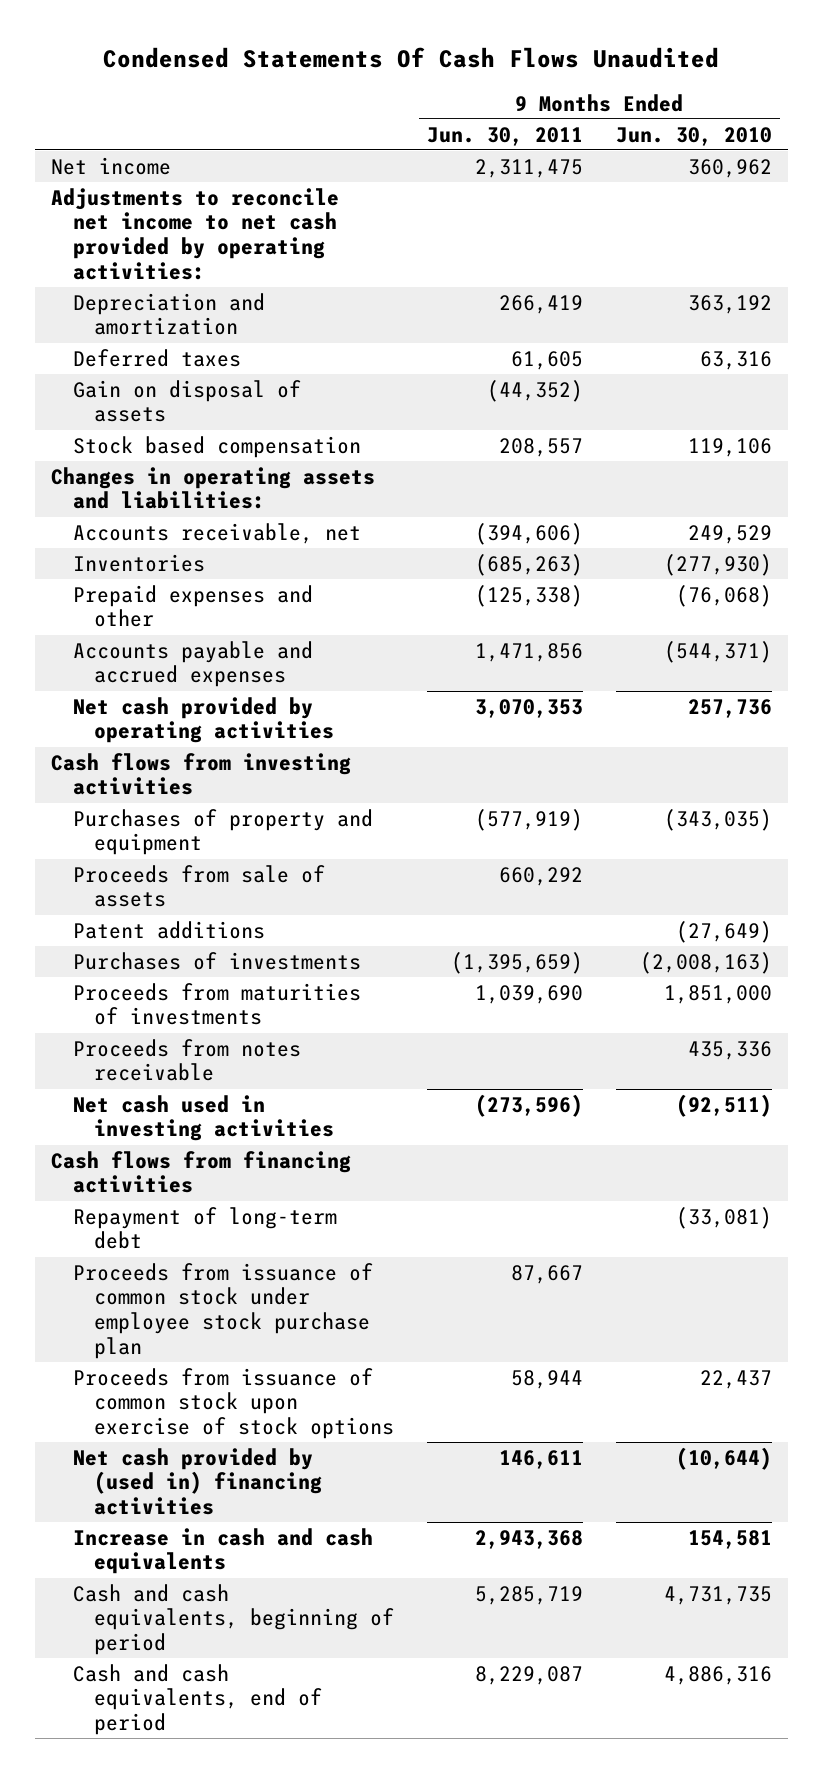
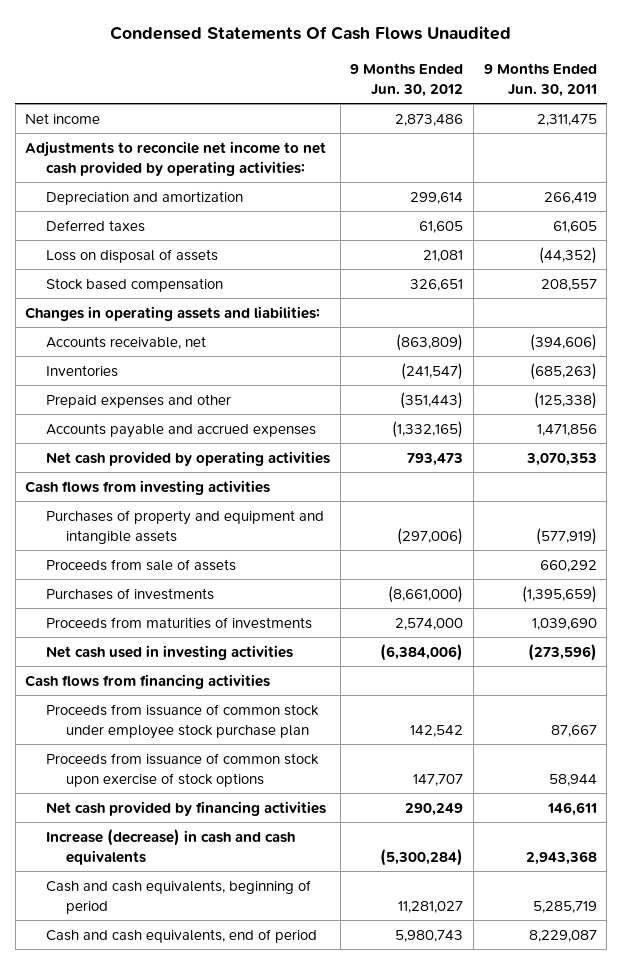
- | 9 Months Ended Jun. 30, 2011 | 9 Months Ended Jun. 30, 2010
+ | 9 Months Ended Jun. 30, 2012 | 9 Months Ended Jun. 30, 2011
- Gain on disposal of assets | (44,352) |
+ Loss on disposal of assets | 21,081 | (44,352)
- Purchases of property and equipment | (577,919) | (343,035)
+ Purchases of property and equipment and intangible assets | (297,006) | (577,919)
- Patent additions | | (27,649)
- Proceeds from notes receivable | | 435,336
- Repayment of long-term debt | | (33,081)
- Net cash provided by (used in) financing activities | 146,611 | (10,644)
- Increase in cash and cash equivalents | 2,943,368 | 154,581
+ Net cash provided by financing activities | 290,249 | 146,611
+ Increase (decrease) in cash and cash equivalents | (5,300,284) | 2,943,368

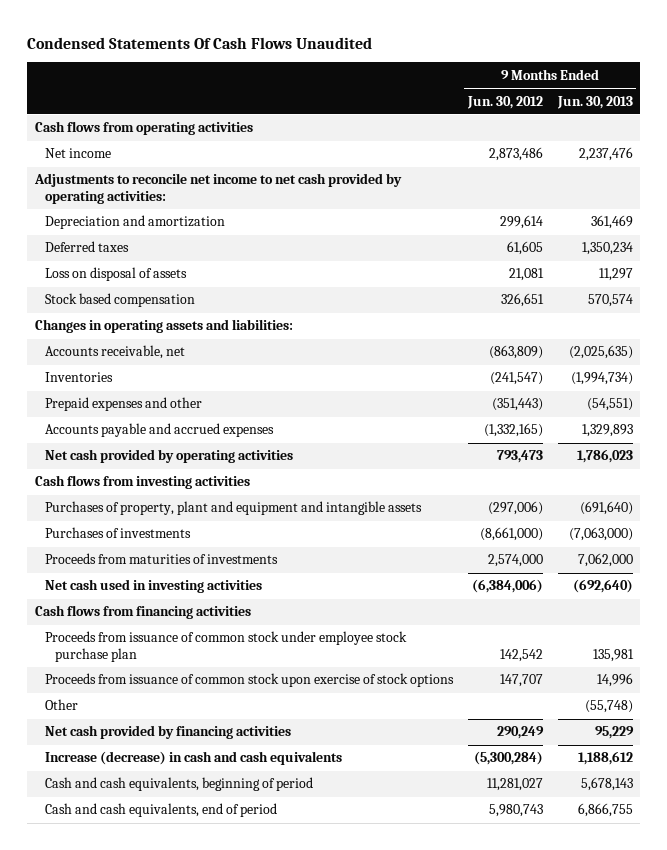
- | 9 Months Ended Jun. 30, 2012 | 9 Months Ended Jun. 30, 2011
+ | 9 Months Ended Jun. 30, 2012 | 9 Months Ended Jun. 30, 2013
+ Cash flows from operating activities
- Purchases of property and equipment and intangible assets | (297,006) | (577,919)
- Proceeds from sale of assets | | 660,292
+ Purchases of property, plant and equipment and intangible assets | (297,006) | (691,640)
+ Other | | (55,748)

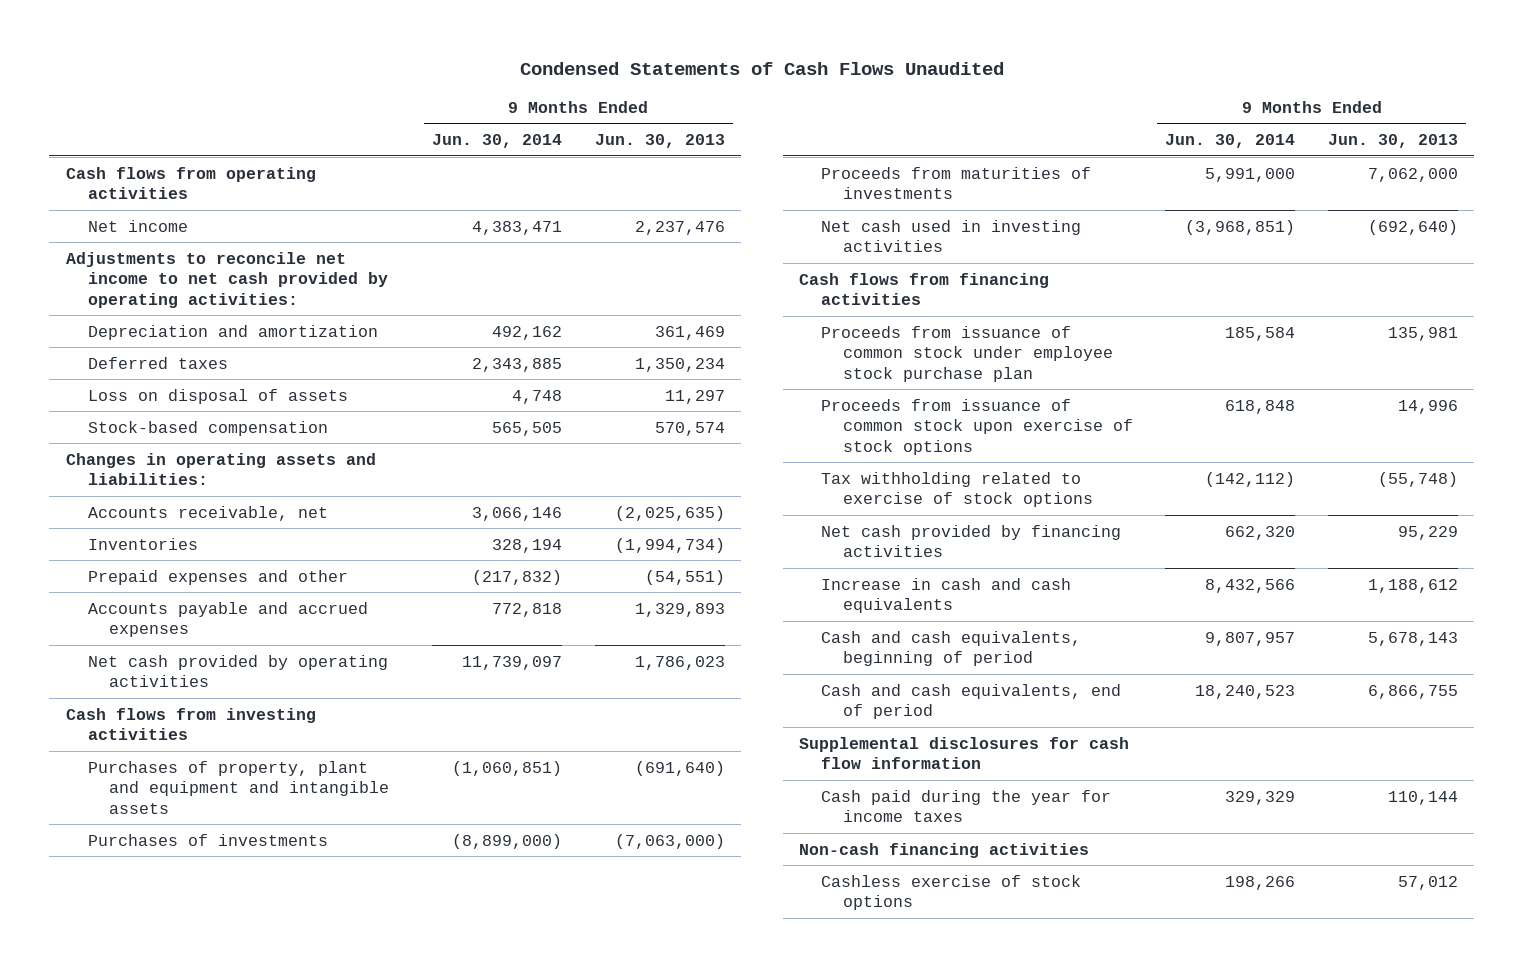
- Condensed Statements Of Cash Flows Unaudited
+ Condensed Statements of Cash Flows Unaudited
- | 9 Months Ended Jun. 30, 2012 | 9 Months Ended Jun. 30, 2013
+ | 9 Months Ended Jun. 30, 2014 | 9 Months Ended Jun. 30, 2013
- Stock based compensation | 326,651 | 570,574
+ Stock-based compensation | 565,505 | 570,574
- Other | | (55,748)
+ Tax withholding related to exercise of stock options | (142,112) | (55,748)
- Increase (decrease) in cash and cash equivalents | (5,300,284) | 1,188,612
+ Increase in cash and cash equivalents | 8,432,566 | 1,188,612
+ Supplemental disclosures for cash flow information
+ Cash paid during the year for income taxes | 329,329 | 110,144
+ Non-cash financing activities
+ Cashless exercise of stock options | 198,266 | 57,012

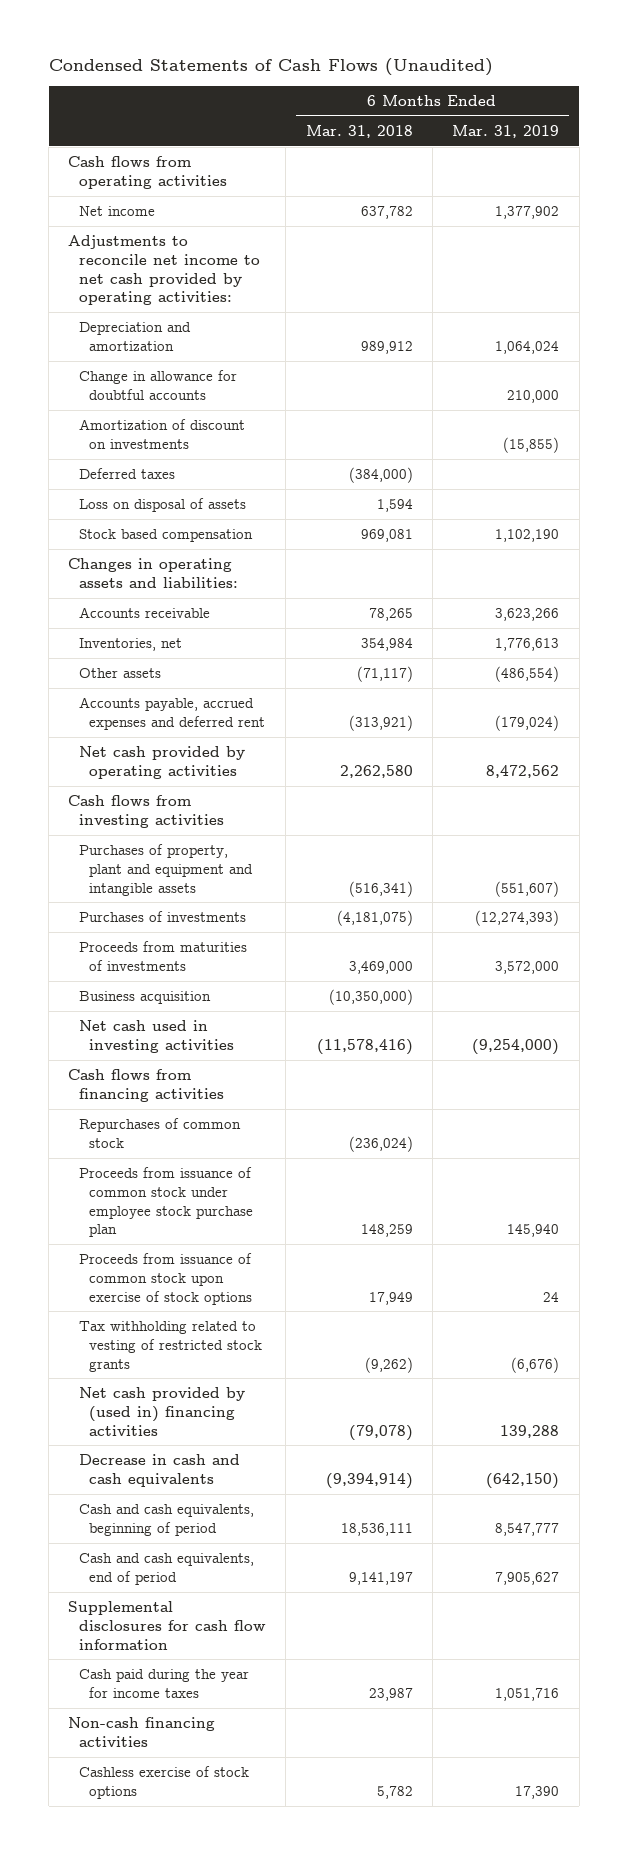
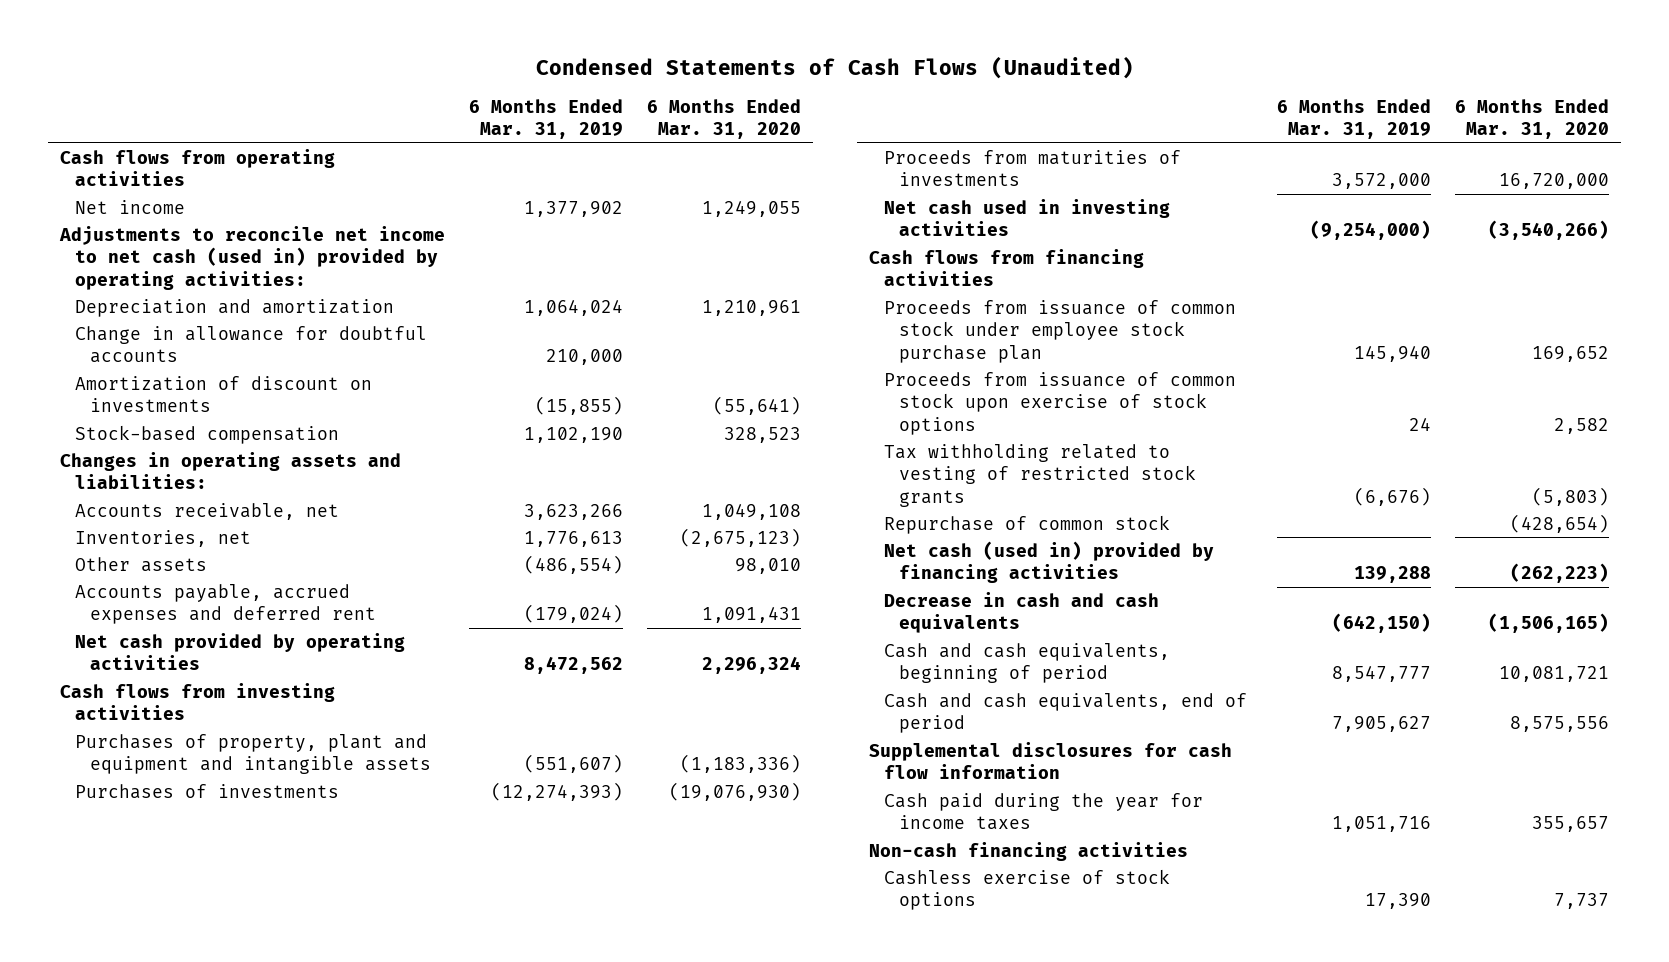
- | 6 Months Ended Mar. 31, 2018 | 6 Months Ended Mar. 31, 2019
+ | 6 Months Ended Mar. 31, 2019 | 6 Months Ended Mar. 31, 2020
- Adjustments to reconcile net income to net cash provided by operating activities:
+ Adjustments to reconcile net income to net cash (used in) provided by operating activities:
- Deferred taxes | (384,000) |
- Loss on disposal of assets | 1,594 |
- Stock based compensation | 969,081 | 1,102,190
+ Stock-based compensation | 1,102,190 | 328,523
- Accounts receivable | 78,265 | 3,623,266
+ Accounts receivable, net | 3,623,266 | 1,049,108
- Business acquisition | (10,350,000) |
- Repurchases of common stock | (236,024) |
- Net cash provided by (used in) financing activities | (79,078) | 139,288
+ Repurchase of common stock | | (428,654)
+ Net cash (used in) provided by financing activities | 139,288 | (262,223)

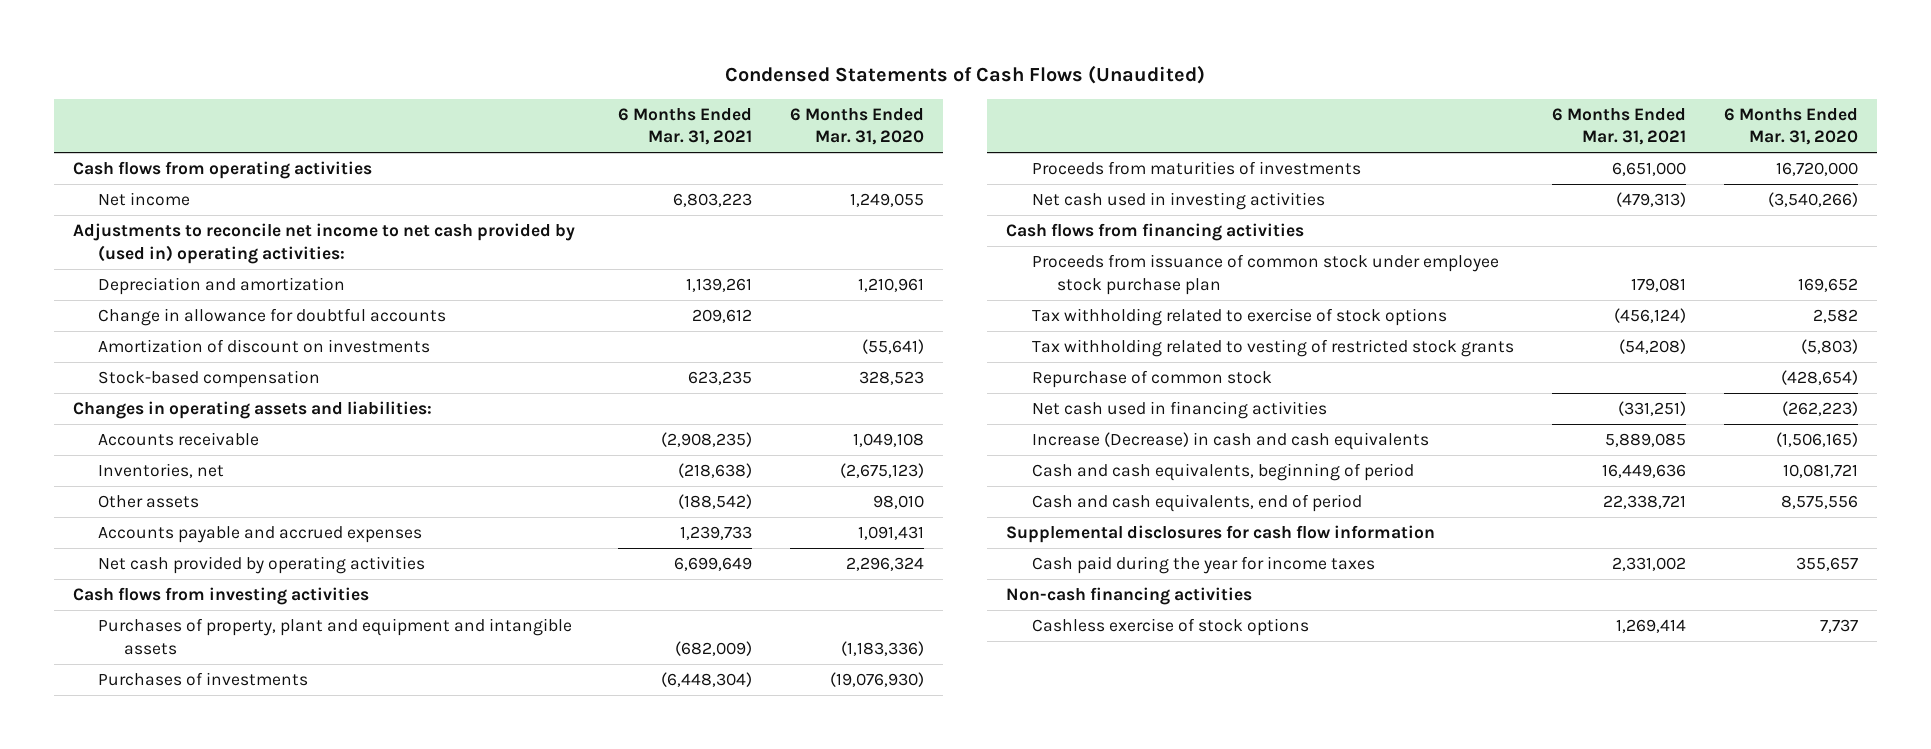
- | 6 Months Ended Mar. 31, 2019 | 6 Months Ended Mar. 31, 2020
+ | 6 Months Ended Mar. 31, 2021 | 6 Months Ended Mar. 31, 2020
- Adjustments to reconcile net income to net cash (used in) provided by operating activities:
+ Adjustments to reconcile net income to net cash provided by (used in) operating activities:
- Accounts receivable, net | 3,623,266 | 1,049,108
+ Accounts receivable | (2,908,235) | 1,049,108
- Accounts payable, accrued expenses and deferred rent | (179,024) | 1,091,431
+ Accounts payable and accrued expenses | 1,239,733 | 1,091,431
- Proceeds from issuance of common stock upon exercise of stock options | 24 | 2,582
+ Tax withholding related to exercise of stock options | (456,124) | 2,582
- Net cash (used in) provided by financing activities | 139,288 | (262,223)
- Decrease in cash and cash equivalents | (642,150) | (1,506,165)
+ Net cash used in financing activities | (331,251) | (262,223)
+ Increase (Decrease) in cash and cash equivalents | 5,889,085 | (1,506,165)

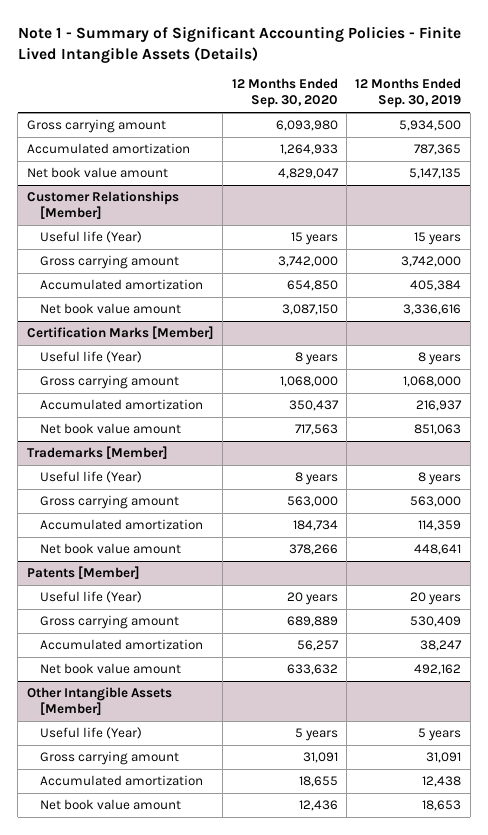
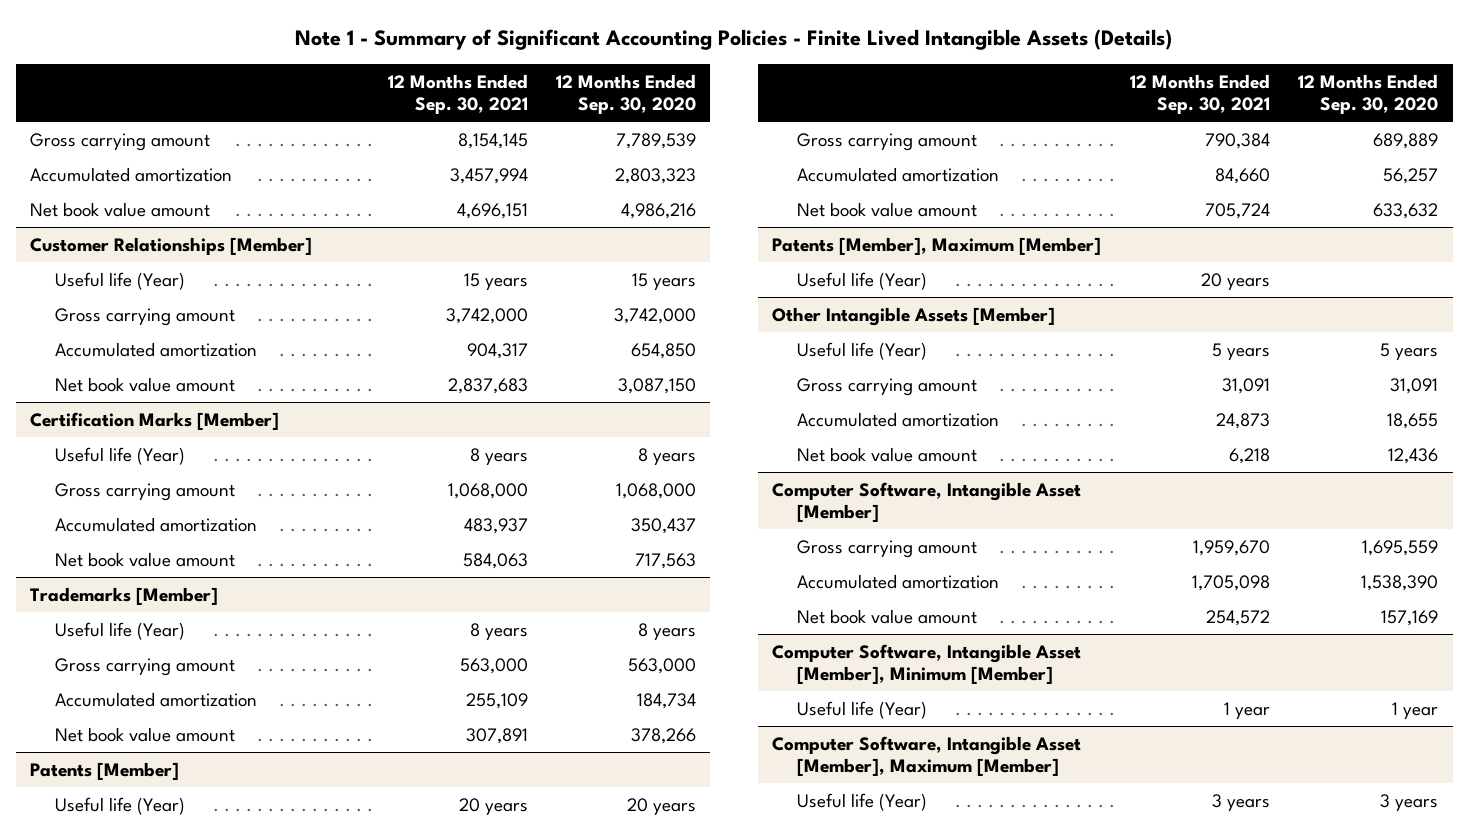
- | 12 Months Ended Sep. 30, 2020 | 12 Months Ended Sep. 30, 2019
+ | 12 Months Ended Sep. 30, 2021 | 12 Months Ended Sep. 30, 2020
- Gross carrying amount | 6,093,980 | 5,934,500
- Accumulated amortization | 1,264,933 | 787,365
- Net book value amount | 4,829,047 | 5,147,135
+ Gross carrying amount | 8,154,145 | 7,789,539
+ Accumulated amortization | 3,457,994 | 2,803,323
+ Net book value amount | 4,696,151 | 4,986,216
+ Patents [Member], Maximum [Member]
+ Useful life (Year) | 20 years |
+ Computer Software, Intangible Asset [Member]
+ Gross carrying amount | 1,959,670 | 1,695,559
+ Accumulated amortization | 1,705,098 | 1,538,390
+ Net book value amount | 254,572 | 157,169
+ Computer Software, Intangible Asset [Member], Minimum [Member]
+ Useful life (Year) | 1 year | 1 year
+ Computer Software, Intangible Asset [Member], Maximum [Member]
+ Useful life (Year) | 3 years | 3 years

